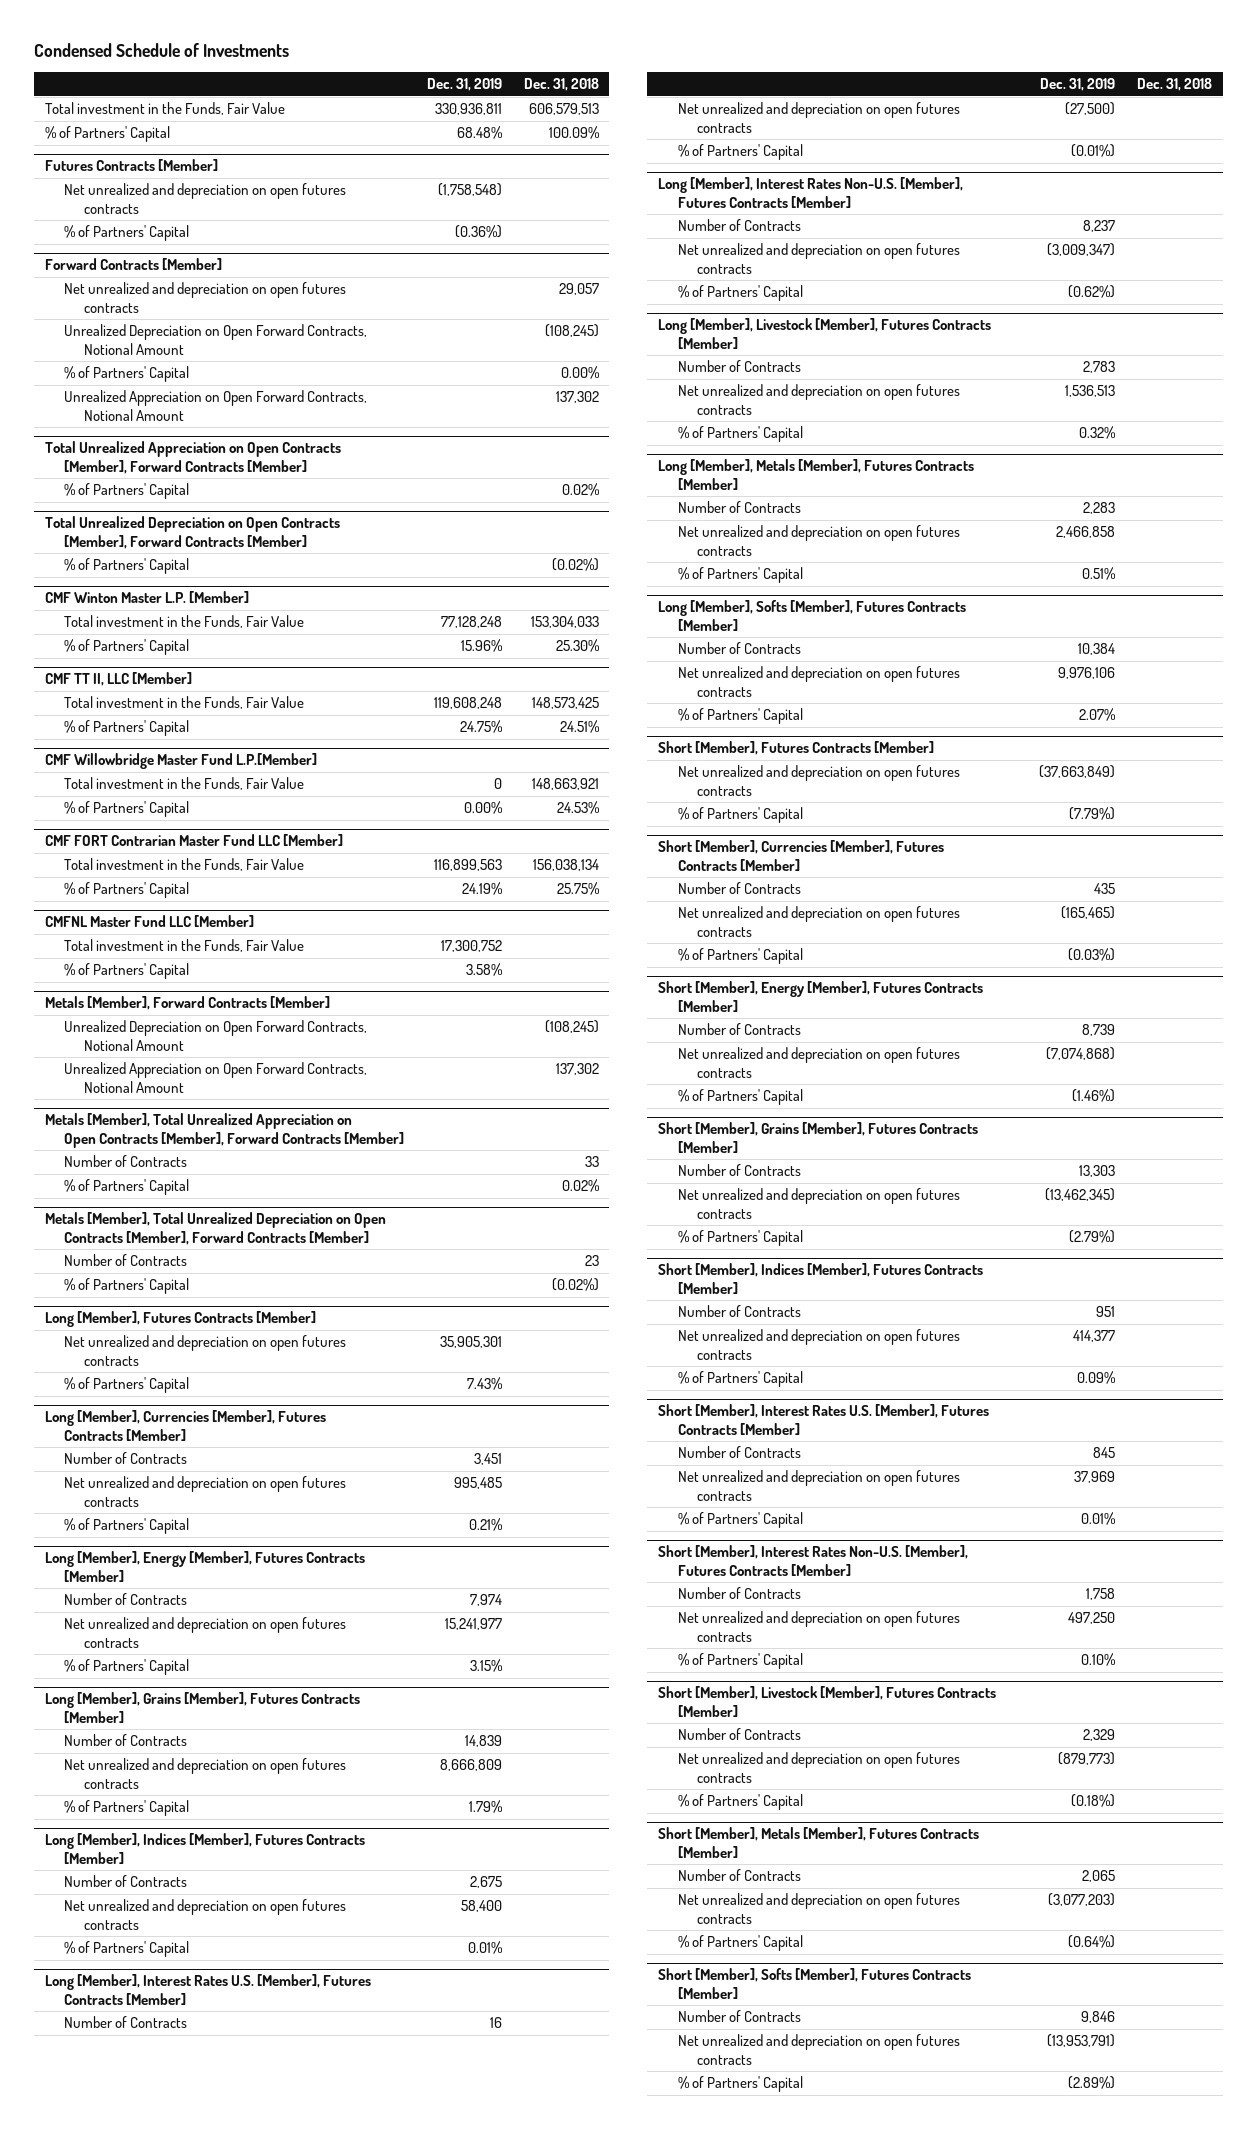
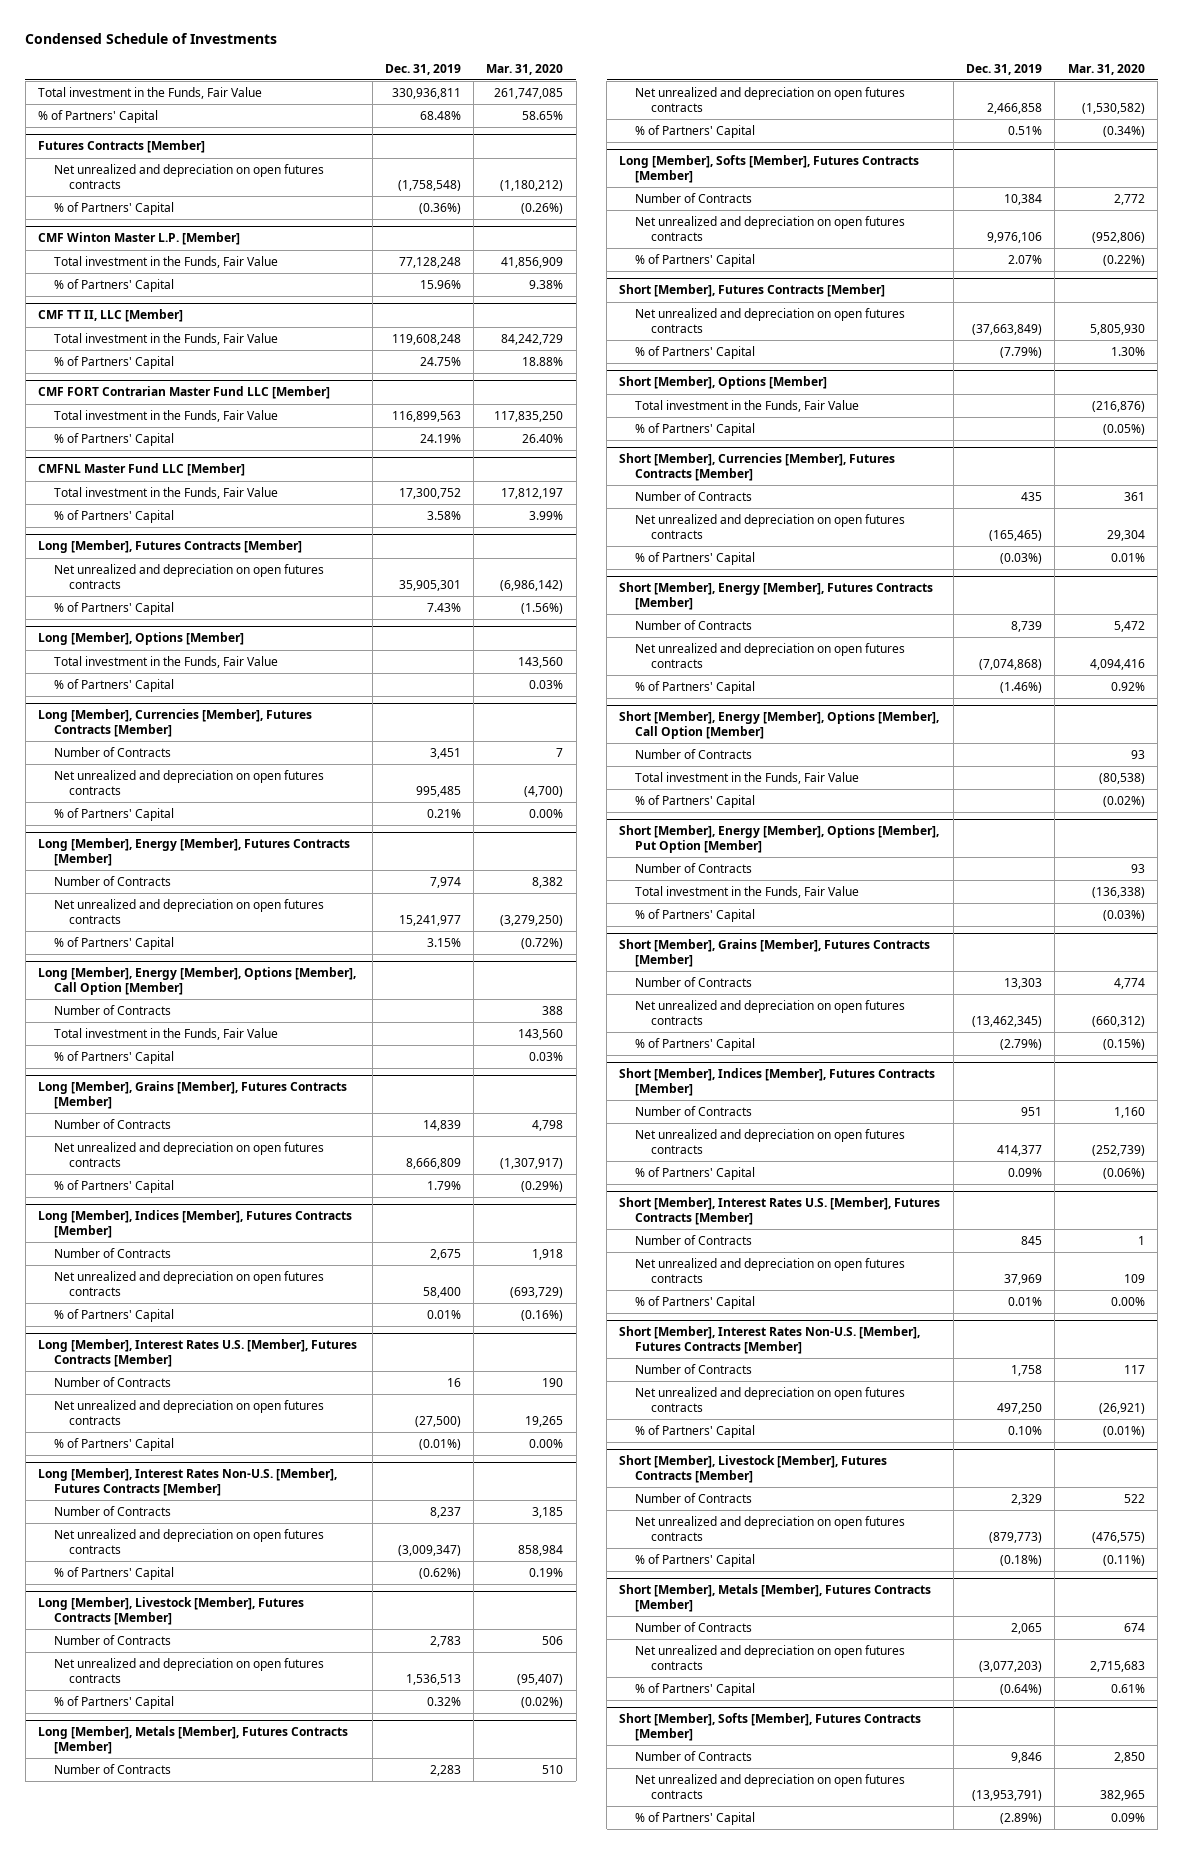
- | Dec. 31, 2019 | Dec. 31, 2018
+ | Dec. 31, 2019 | Mar. 31, 2020
- Forward Contracts [Member]
- Net unrealized and depreciation on open futures contracts | | 29,057
- Unrealized Depreciation on Open Forward Contracts, Notional Amount | | (108,245)
- % of Partners' Capital | | 0.00%
- Unrealized Appreciation on Open Forward Contracts, Notional Amount | | 137,302
- Total Unrealized Appreciation on Open Contracts [Member], Forward Contracts [Member]
- % of Partners' Capital | | 0.02%
- Total Unrealized Depreciation on Open Contracts [Member], Forward Contracts [Member]
- % of Partners' Capital | | (0.02%)
- CMF Willowbridge Master Fund L.P.[Member]
- Total investment in the Funds, Fair Value | 0 | 148,663,921
- % of Partners' Capital | 0.00% | 24.53%
- Metals [Member], Forward Contracts [Member]
- Unrealized Depreciation on Open Forward Contracts, Notional Amount | | (108,245)
- Unrealized Appreciation on Open Forward Contracts, Notional Amount | | 137,302
- Metals [Member], Total Unrealized Appreciation on Open Contracts [Member], Forward Contracts [Member]
- Number of Contracts | | 33
- % of Partners' Capital | | 0.02%
- Metals [Member], Total Unrealized Depreciation on Open Contracts [Member], Forward Contracts [Member]
- Number of Contracts | | 23
- % of Partners' Capital | | (0.02%)
+ Long [Member], Options [Member]
+ Total investment in the Funds, Fair Value | | 143,560
+ % of Partners' Capital | | 0.03%
+ Long [Member], Energy [Member], Options [Member], Call Option [Member]
+ Number of Contracts | | 388
+ Total investment in the Funds, Fair Value | | 143,560
+ % of Partners' Capital | | 0.03%
+ Short [Member], Options [Member]
+ Total investment in the Funds, Fair Value | | (216,876)
+ % of Partners' Capital | | (0.05%)
+ Short [Member], Energy [Member], Options [Member], Call Option [Member]
+ Number of Contracts | | 93
+ Total investment in the Funds, Fair Value | | (80,538)
+ % of Partners' Capital | | (0.02%)
+ Short [Member], Energy [Member], Options [Member], Put Option [Member]
+ Number of Contracts | | 93
+ Total investment in the Funds, Fair Value | | (136,338)
+ % of Partners' Capital | | (0.03%)

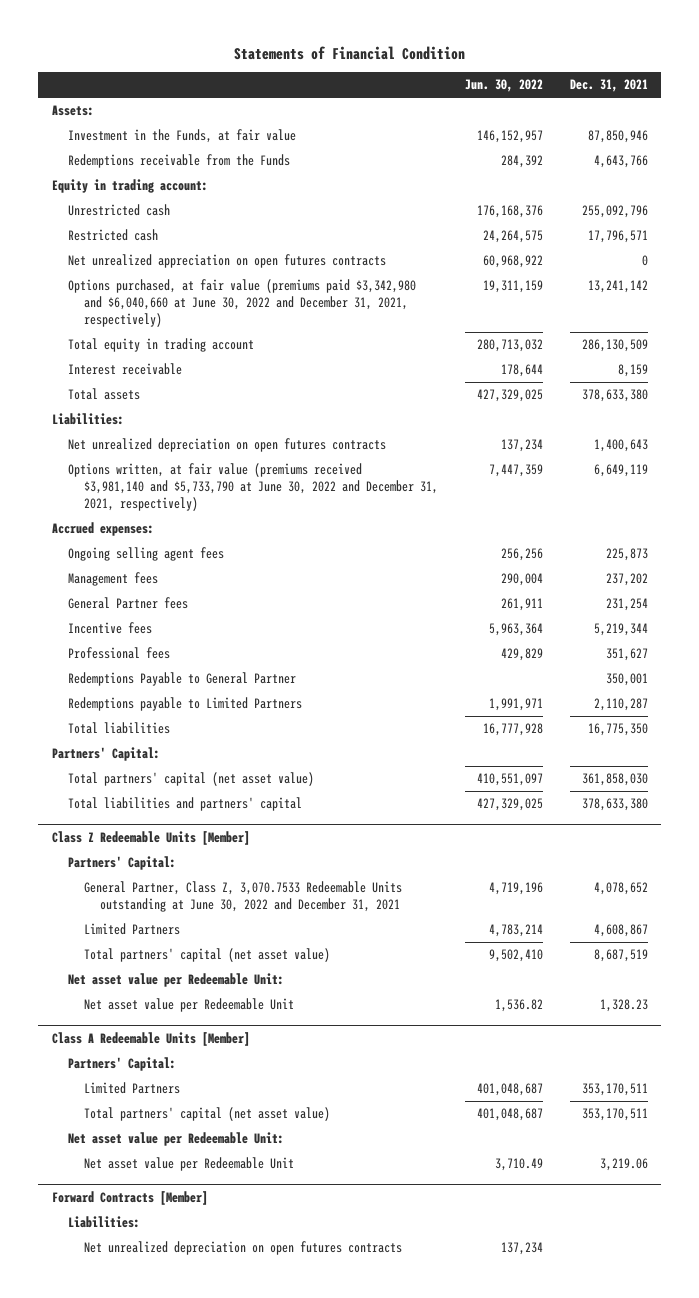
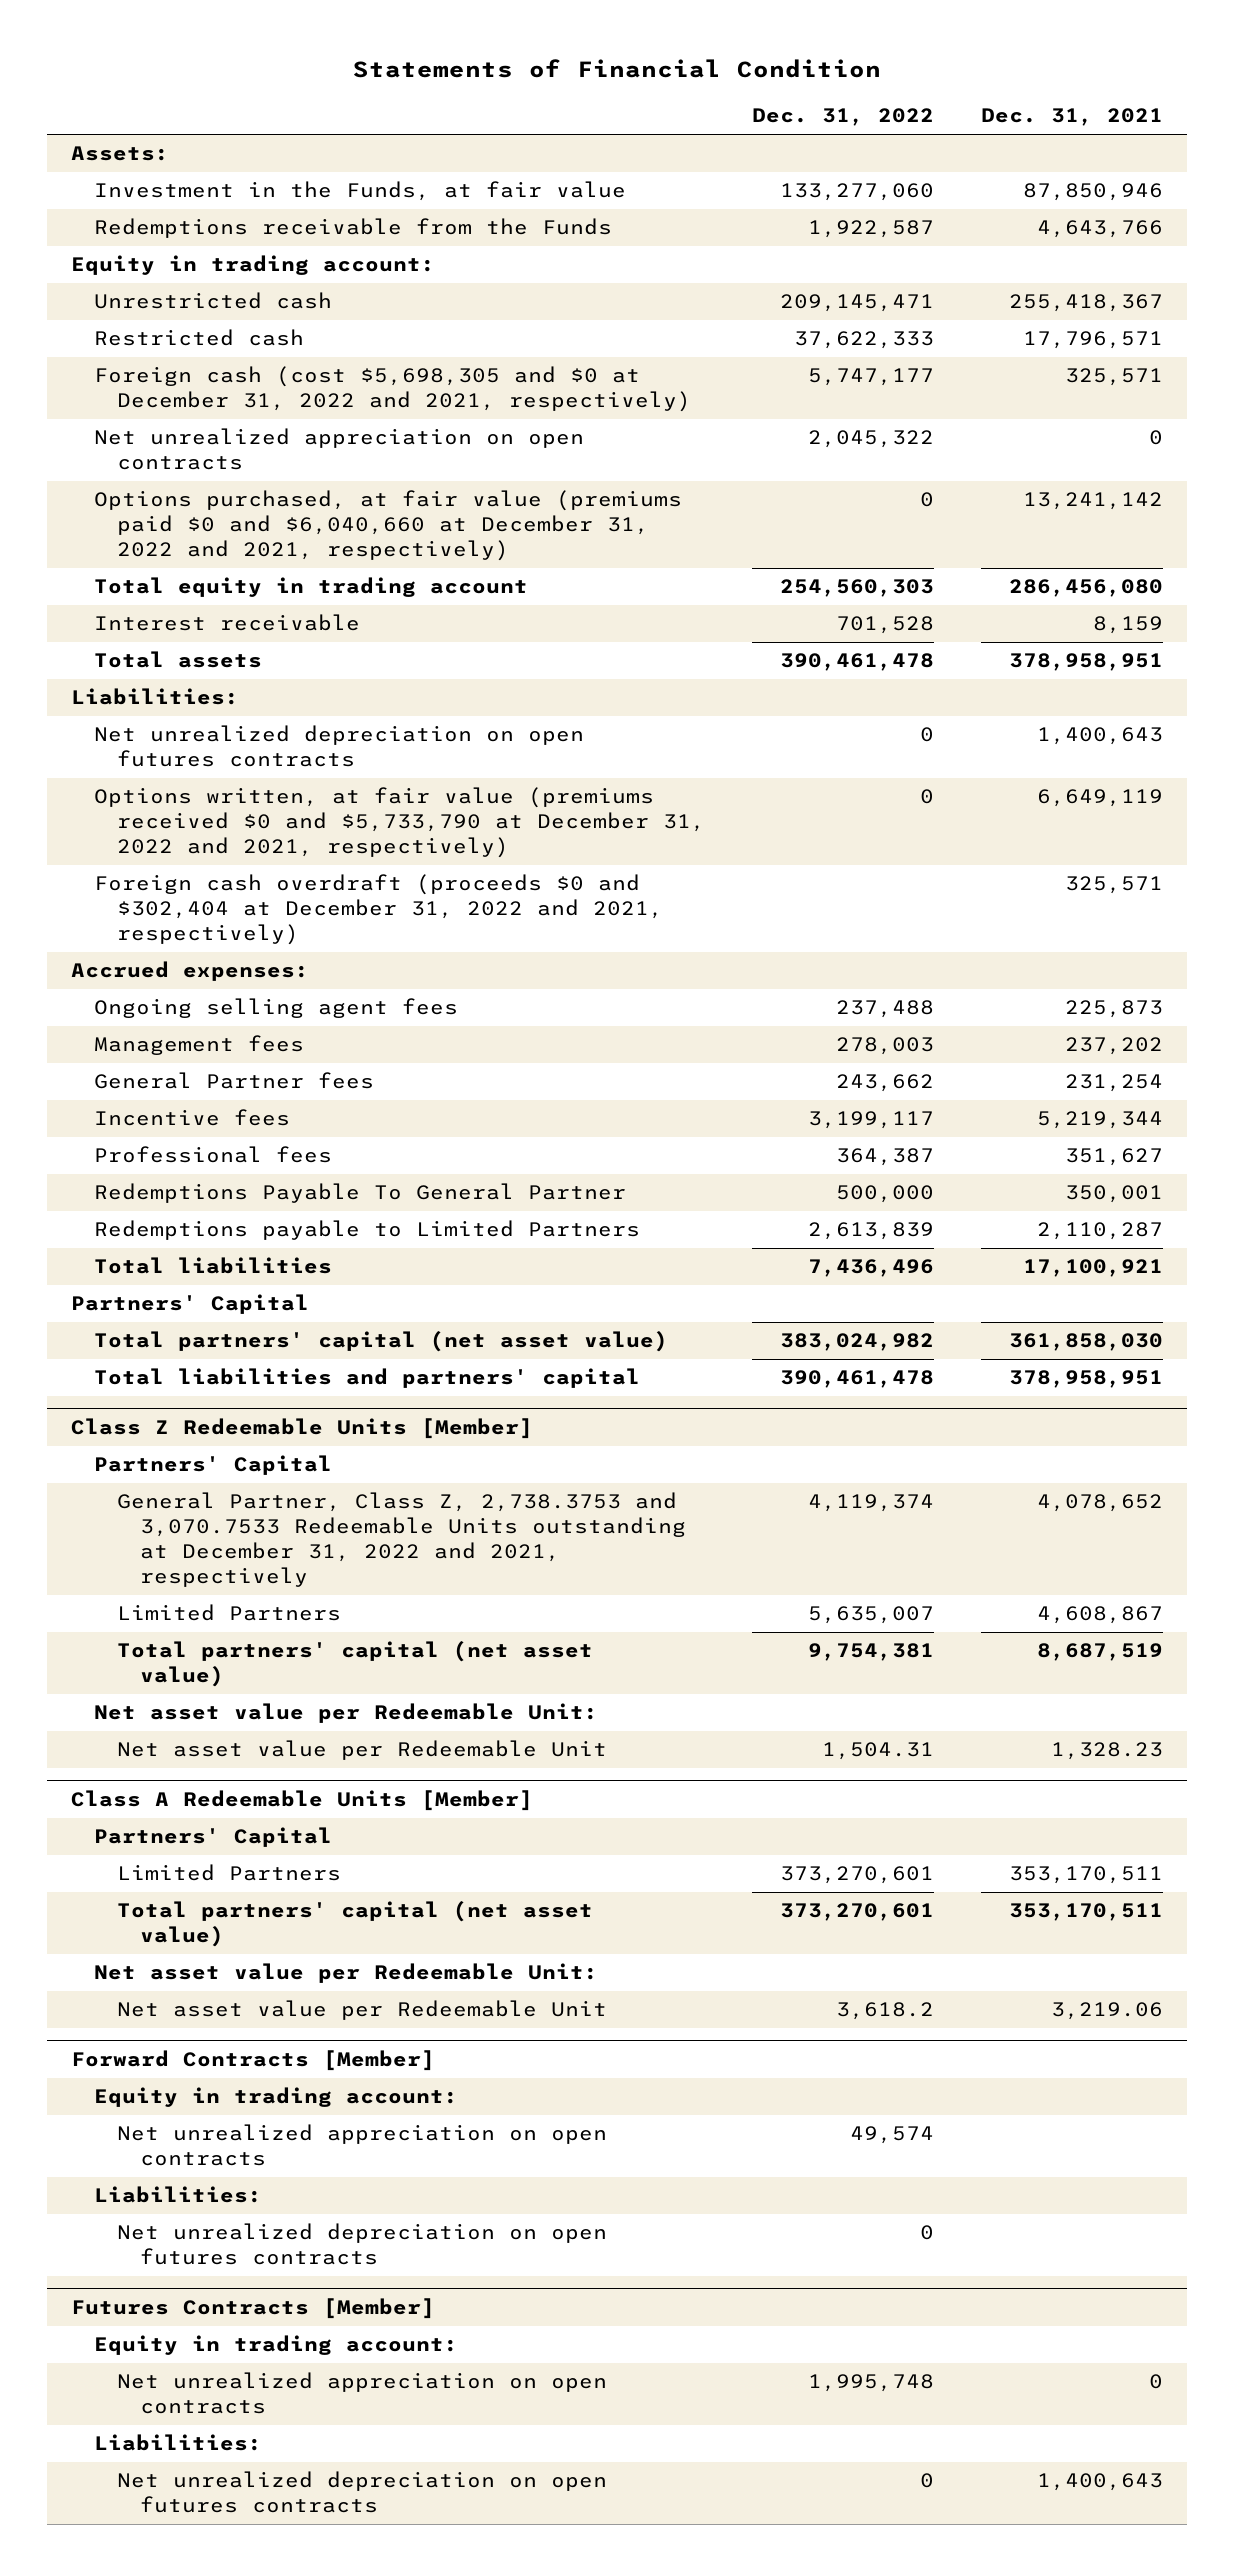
- | Jun. 30, 2022 | Dec. 31, 2021
+ | Dec. 31, 2022 | Dec. 31, 2021
- Unrestricted cash | 176,168,376 | 255,092,796
+ Unrestricted cash | 209,145,471 | 255,418,367
- Net unrealized appreciation on open futures contracts | 60,968,922 | 0
- Options purchased, at fair value (premiums paid $3,342,980 and $6,040,660 at June 30, 2022 and December 31, 2021, respectively) | 19,311,159 | 13,241,142
- Total equity in trading account | 280,713,032 | 286,130,509
+ Foreign cash (cost $5,698,305 and $0 at December 31, 2022 and 2021, respectively) | 5,747,177 | 325,571
+ Net unrealized appreciation on open contracts | 2,045,322 | 0
+ Options purchased, at fair value (premiums paid $0 and $6,040,660 at December 31, 2022 and 2021, respectively) | 0 | 13,241,142
+ Total equity in trading account | 254,560,303 | 286,456,080
- Total assets | 427,329,025 | 378,633,380
+ Total assets | 390,461,478 | 378,958,951
- Options written, at fair value (premiums received $3,981,140 and $5,733,790 at June 30, 2022 and December 31, 2021, respectively) | 7,447,359 | 6,649,119
+ Options written, at fair value (premiums received $0 and $5,733,790 at December 31, 2022 and 2021, respectively) | 0 | 6,649,119
+ Foreign cash overdraft (proceeds $0 and $302,404 at December 31, 2022 and 2021, respectively) | | 325,571
- Redemptions Payable to General Partner | | 350,001
+ Redemptions Payable To General Partner | 500,000 | 350,001
- Total liabilities | 16,777,928 | 16,775,350
- Partners' Capital:
+ Total liabilities | 7,436,496 | 17,100,921
+ Partners' Capital
- Total liabilities and partners' capital | 427,329,025 | 378,633,380
+ Total liabilities and partners' capital | 390,461,478 | 378,958,951
@ Class Z Redeemable Units [Member]
- Partners' Capital:
- General Partner, Class Z, 3,070.7533 Redeemable Units outstanding at June 30, 2022 and December 31, 2021 | 4,719,196 | 4,078,652
+ Partners' Capital
+ General Partner, Class Z, 2,738.3753 and 3,070.7533 Redeemable Units outstanding at December 31, 2022 and 2021, respectively | 4,119,374 | 4,078,652
@ Class A Redeemable Units [Member]
- Partners' Capital:
+ Partners' Capital
@ Forward Contracts [Member]
+ Equity in trading account:
+ Net unrealized appreciation on open contracts | 49,574 |
+ Futures Contracts [Member]
+ Equity in trading account:
+ Net unrealized appreciation on open contracts | 1,995,748 | 0
+ Liabilities:
+ Net unrealized depreciation on open futures contracts | 0 | 1,400,643

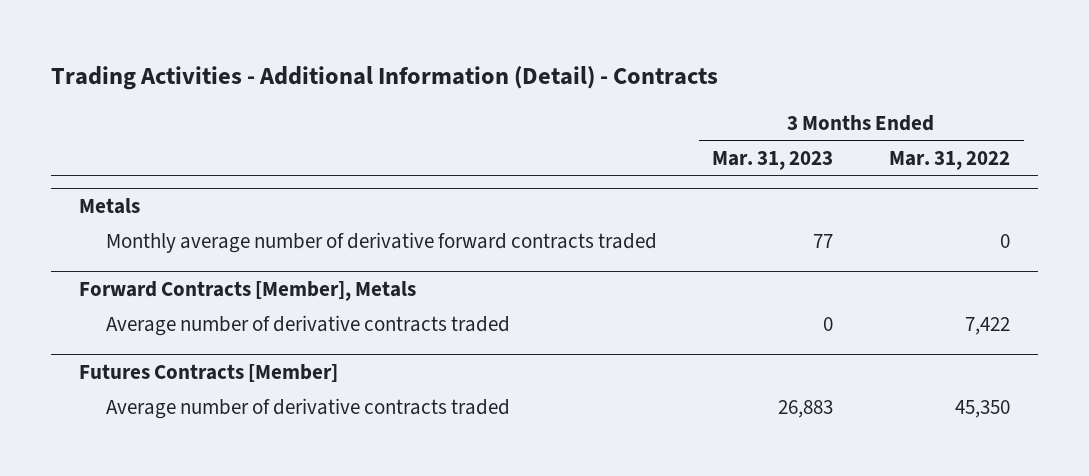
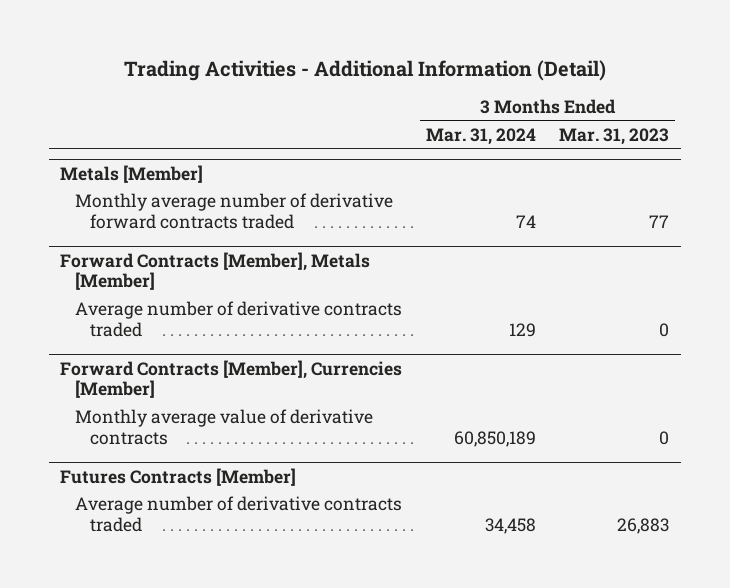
- Trading Activities - Additional Information (Detail) - Contracts
+ Trading Activities - Additional Information (Detail)
- | 3 Months Ended Mar. 31, 2023 | 3 Months Ended Mar. 31, 2022
+ | 3 Months Ended Mar. 31, 2024 | 3 Months Ended Mar. 31, 2023
- Metals
+ Metals [Member]
- Forward Contracts [Member], Metals
+ Forward Contracts [Member], Metals [Member]
+ Forward Contracts [Member], Currencies [Member]
+ Monthly average value of derivative contracts | 60,850,189 | 0

